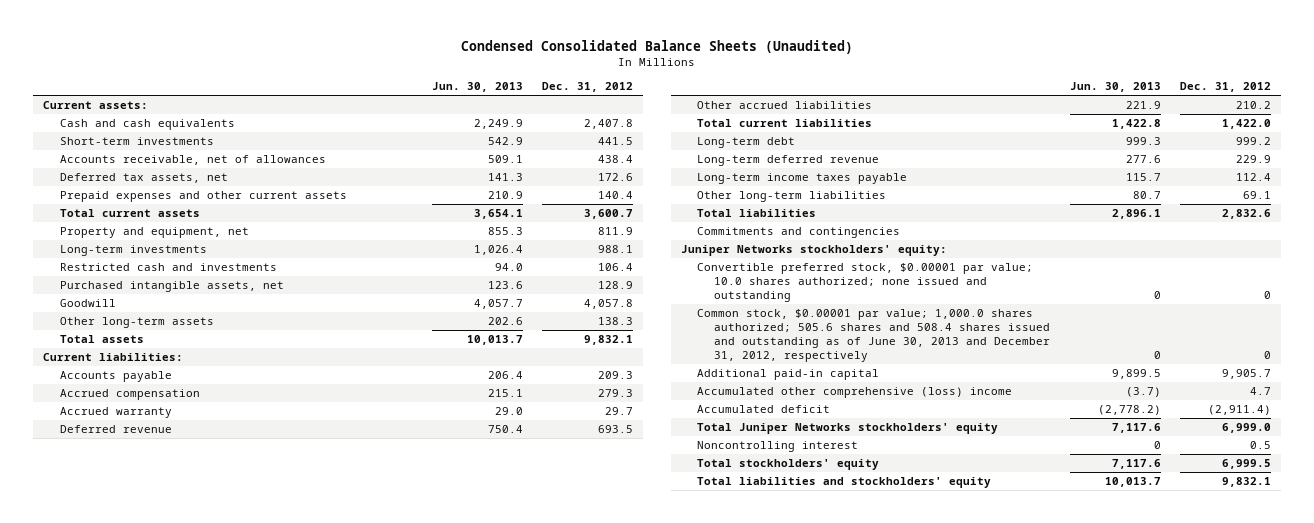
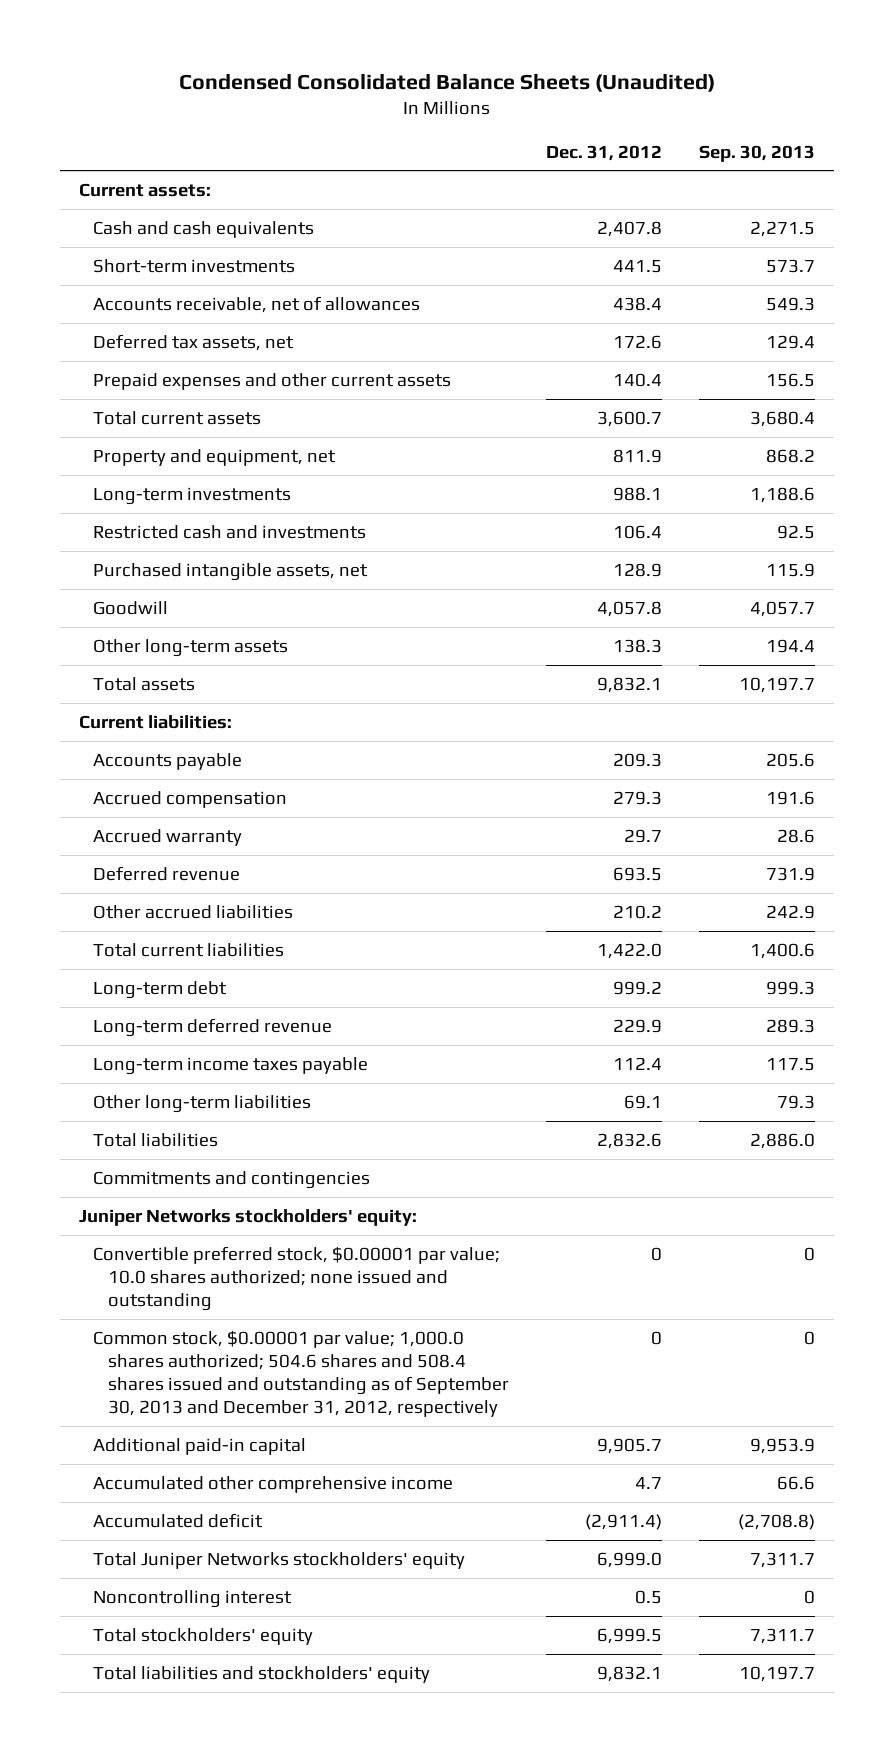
- | Jun. 30, 2013 | Dec. 31, 2012
+ | Dec. 31, 2012 | Sep. 30, 2013
- Common stock, $0.00001 par value; 1,000.0 shares authorized; 505.6 shares and 508.4 shares issued and outstanding as of June 30, 2013 and December 31, 2012, respectively | 0 | 0
+ Common stock, $0.00001 par value; 1,000.0 shares authorized; 504.6 shares and 508.4 shares issued and outstanding as of September 30, 2013 and December 31, 2012, respectively | 0 | 0
- Accumulated other comprehensive (loss) income | (3.7) | 4.7
+ Accumulated other comprehensive income | 4.7 | 66.6

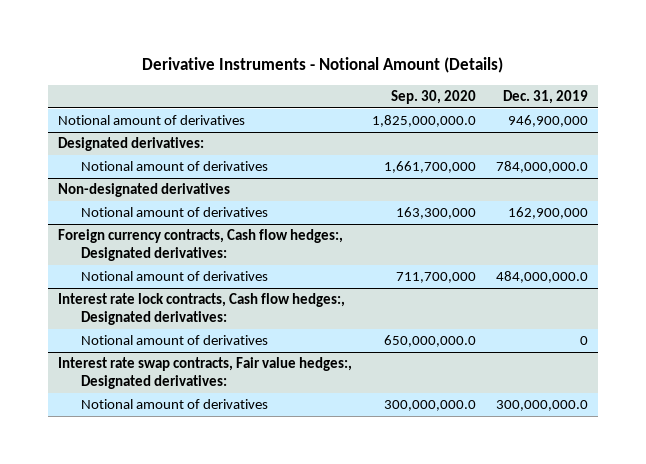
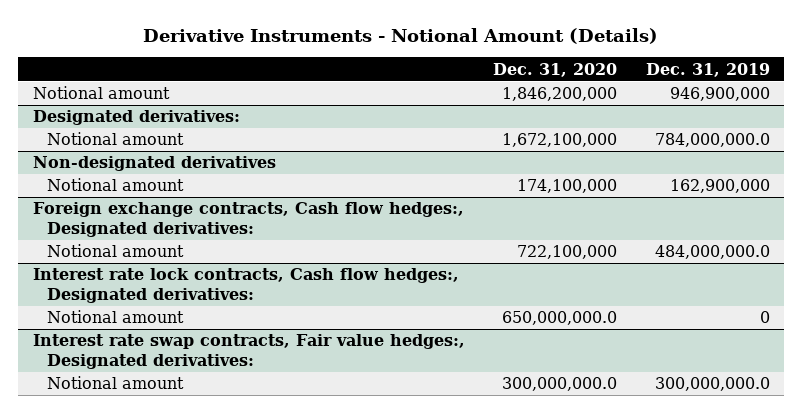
- | Sep. 30, 2020 | Dec. 31, 2019
+ | Dec. 31, 2020 | Dec. 31, 2019
- Notional amount of derivatives | 1,825,000,000.0 | 946,900,000
+ Notional amount | 1,846,200,000 | 946,900,000
@ Designated derivatives:
- Notional amount of derivatives | 1,661,700,000 | 784,000,000.0
+ Notional amount | 1,672,100,000 | 784,000,000.0
@ Non-designated derivatives
- Notional amount of derivatives | 163,300,000 | 162,900,000
- Foreign currency contracts, Cash flow hedges:, Designated derivatives:
- Notional amount of derivatives | 711,700,000 | 484,000,000.0
@ Non-designated derivatives
+ Notional amount | 174,100,000 | 162,900,000
+ Foreign exchange contracts, Cash flow hedges:, Designated derivatives:
+ Notional amount | 722,100,000 | 484,000,000.0
@ Interest rate lock contracts, Cash flow hedges:, Designated derivatives:
- Notional amount of derivatives | 650,000,000.0 | 0
+ Notional amount | 650,000,000.0 | 0
@ Interest rate swap contracts, Fair value hedges:, Designated derivatives:
- Notional amount of derivatives | 300,000,000.0 | 300,000,000.0
+ Notional amount | 300,000,000.0 | 300,000,000.0

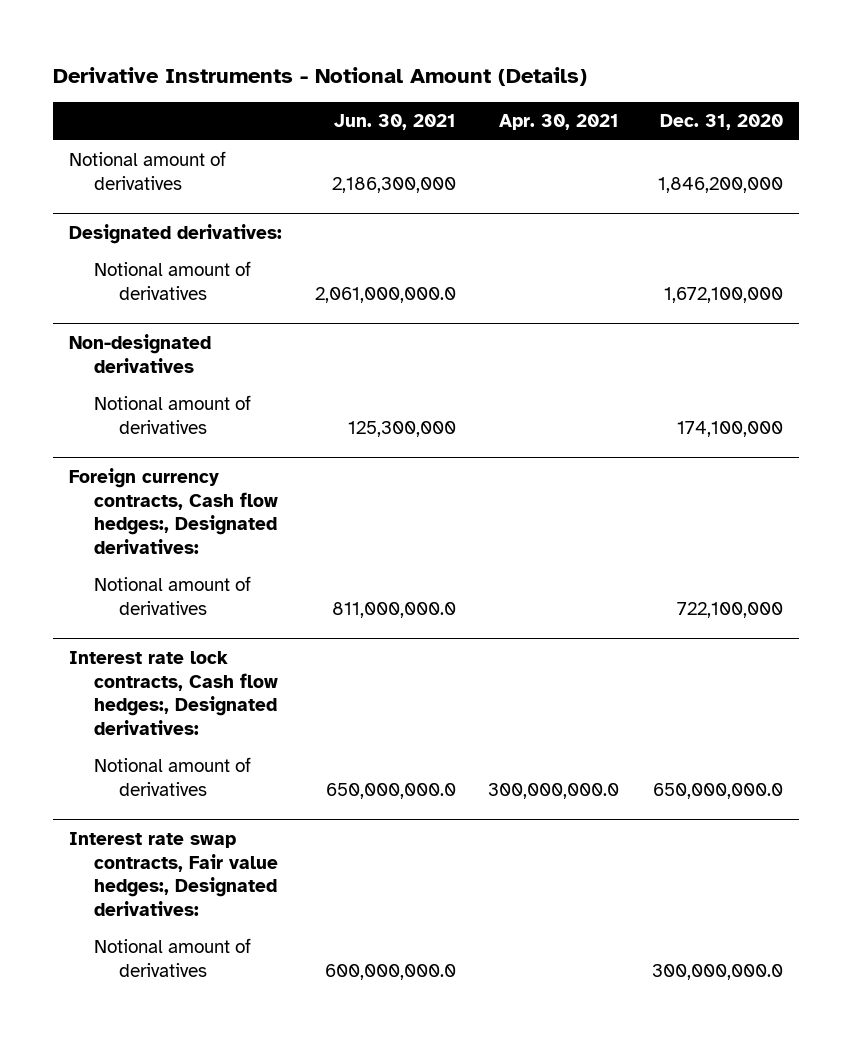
- | Dec. 31, 2020 | Dec. 31, 2019
+ | Jun. 30, 2021 | Apr. 30, 2021 | Dec. 31, 2020
- Notional amount | 1,846,200,000 | 946,900,000
+ Notional amount of derivatives | 2,186,300,000 | | 1,846,200,000
@ Designated derivatives:
- Notional amount | 1,672,100,000 | 784,000,000.0
+ Notional amount of derivatives | 2,061,000,000.0 | | 1,672,100,000
@ Non-designated derivatives
- Notional amount | 174,100,000 | 162,900,000
- Foreign exchange contracts, Cash flow hedges:, Designated derivatives:
- Notional amount | 722,100,000 | 484,000,000.0
@ Non-designated derivatives
+ Notional amount of derivatives | 125,300,000 | | 174,100,000
+ Foreign currency contracts, Cash flow hedges:, Designated derivatives:
+ Notional amount of derivatives | 811,000,000.0 | | 722,100,000
@ Interest rate lock contracts, Cash flow hedges:, Designated derivatives:
- Notional amount | 650,000,000.0 | 0
+ Notional amount of derivatives | 650,000,000.0 | 300,000,000.0 | 650,000,000.0
@ Interest rate swap contracts, Fair value hedges:, Designated derivatives:
- Notional amount | 300,000,000.0 | 300,000,000.0
+ Notional amount of derivatives | 600,000,000.0 | | 300,000,000.0

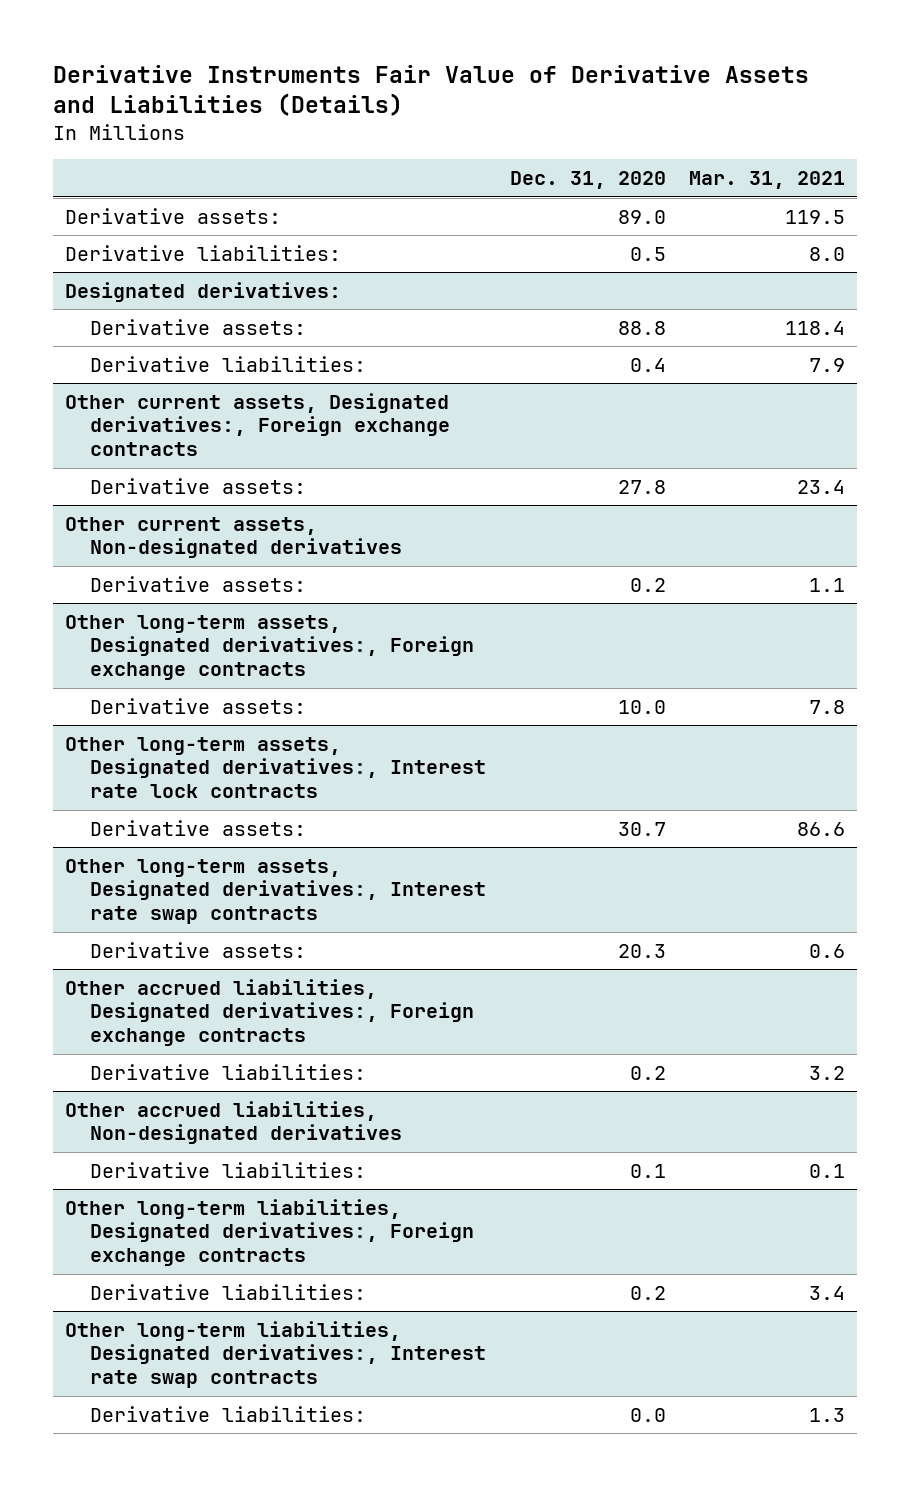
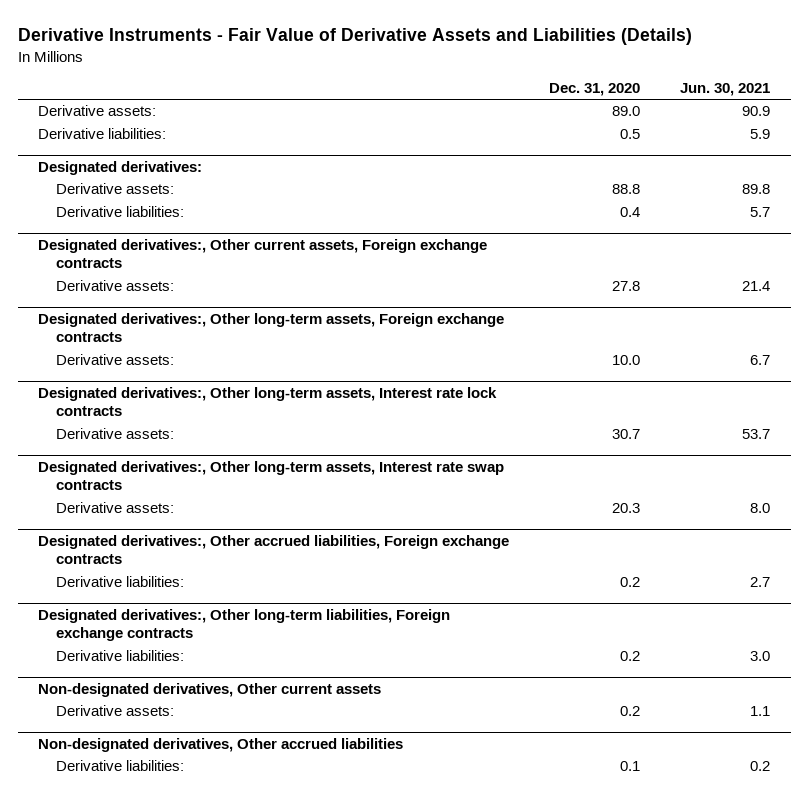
- Derivative Instruments Fair Value of Derivative Assets and Liabilities (Details)
+ Derivative Instruments - Fair Value of Derivative Assets and Liabilities (Details)
- | Dec. 31, 2020 | Mar. 31, 2021
+ | Dec. 31, 2020 | Jun. 30, 2021
- Other current assets, Designated derivatives:, Foreign exchange contracts
+ Designated derivatives:, Other current assets, Foreign exchange contracts
- Other current assets, Non-designated derivatives
- Derivative assets: | 0.2 | 1.1
- Other long-term assets, Designated derivatives:, Foreign exchange contracts
+ Designated derivatives:, Other long-term assets, Foreign exchange contracts
- Other long-term assets, Designated derivatives:, Interest rate lock contracts
+ Designated derivatives:, Other long-term assets, Interest rate lock contracts
- Other long-term assets, Designated derivatives:, Interest rate swap contracts
+ Designated derivatives:, Other long-term assets, Interest rate swap contracts
- Other accrued liabilities, Designated derivatives:, Foreign exchange contracts
+ Designated derivatives:, Other accrued liabilities, Foreign exchange contracts
- Other accrued liabilities, Non-designated derivatives
- Derivative liabilities: | 0.1 | 0.1
- Other long-term liabilities, Designated derivatives:, Foreign exchange contracts
+ Designated derivatives:, Other long-term liabilities, Foreign exchange contracts
- Other long-term liabilities, Designated derivatives:, Interest rate swap contracts
- Derivative liabilities: | 0.0 | 1.3
+ Non-designated derivatives, Other current assets
+ Derivative assets: | 0.2 | 1.1
+ Non-designated derivatives, Other accrued liabilities
+ Derivative liabilities: | 0.1 | 0.2

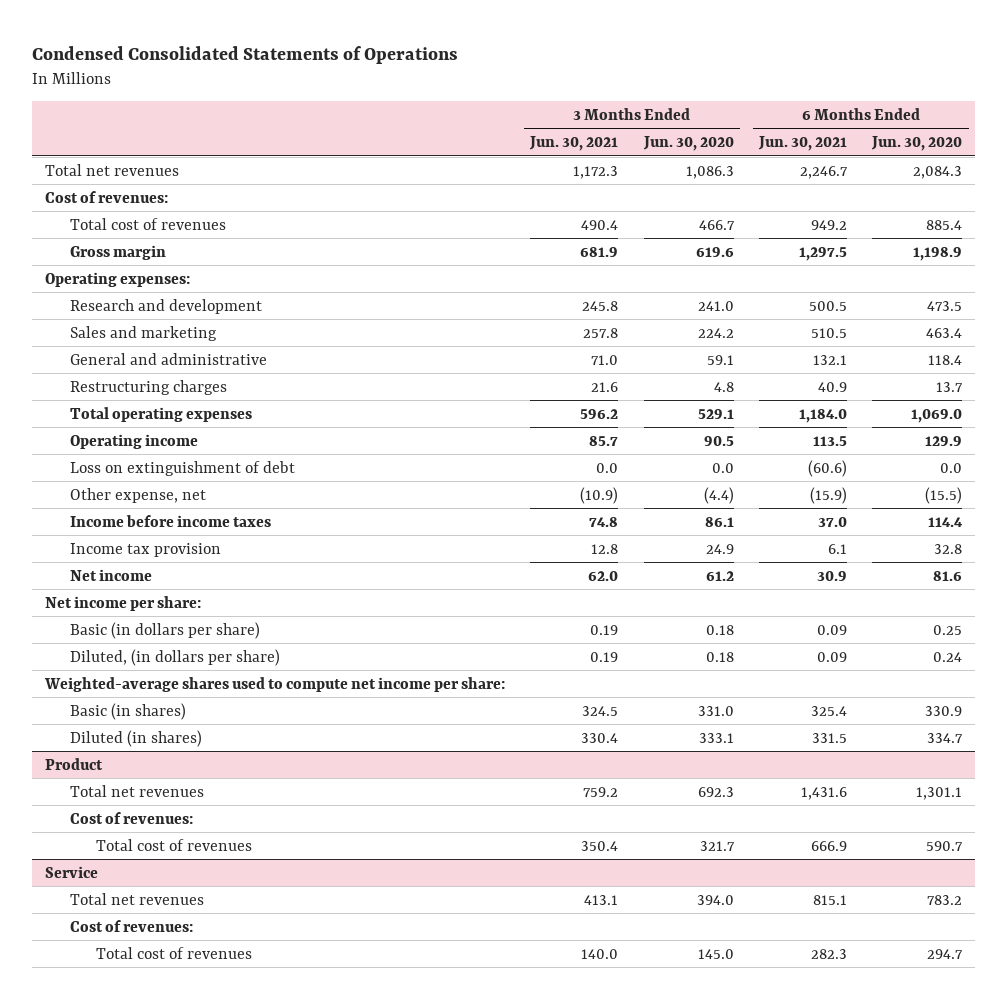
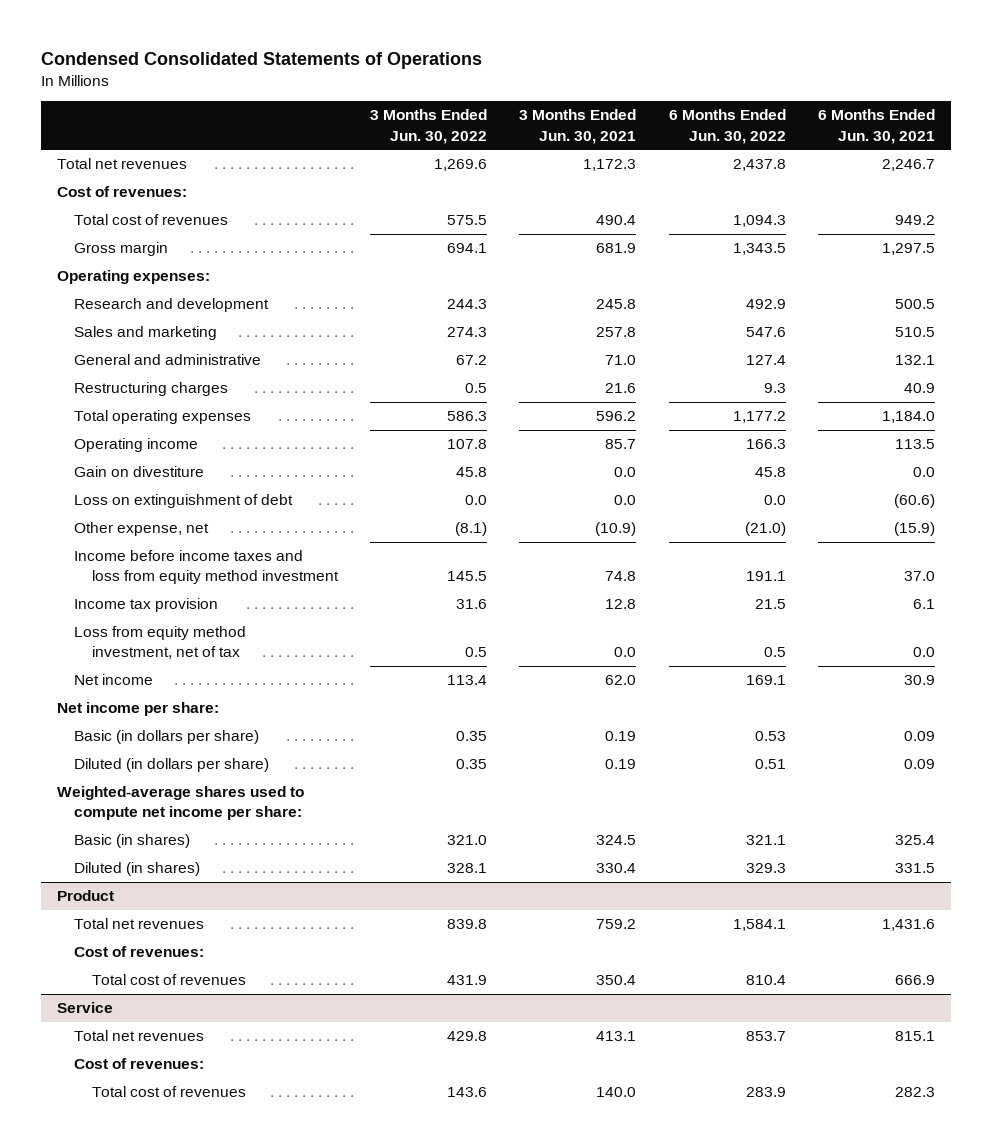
- | 3 Months Ended Jun. 30, 2021 | 3 Months Ended Jun. 30, 2020 | 6 Months Ended Jun. 30, 2021 | 6 Months Ended Jun. 30, 2020
+ | 3 Months Ended Jun. 30, 2022 | 3 Months Ended Jun. 30, 2021 | 6 Months Ended Jun. 30, 2022 | 6 Months Ended Jun. 30, 2021
+ Gain on divestiture | 45.8 | 0.0 | 45.8 | 0.0
- Income before income taxes | 74.8 | 86.1 | 37.0 | 114.4
+ Income before income taxes and loss from equity method investment | 145.5 | 74.8 | 191.1 | 37.0
+ Loss from equity method investment, net of tax | 0.5 | 0.0 | 0.5 | 0.0
- Diluted, (in dollars per share) | 0.19 | 0.18 | 0.09 | 0.24
+ Diluted (in dollars per share) | 0.35 | 0.19 | 0.51 | 0.09

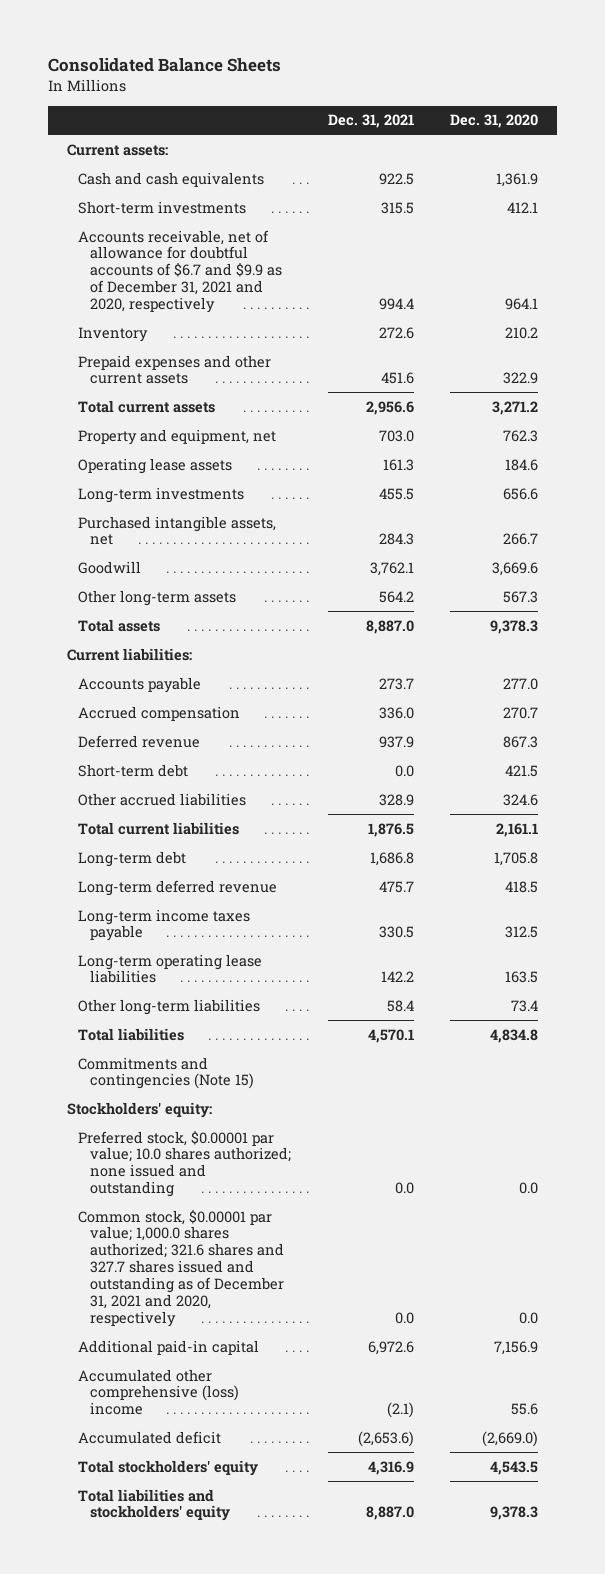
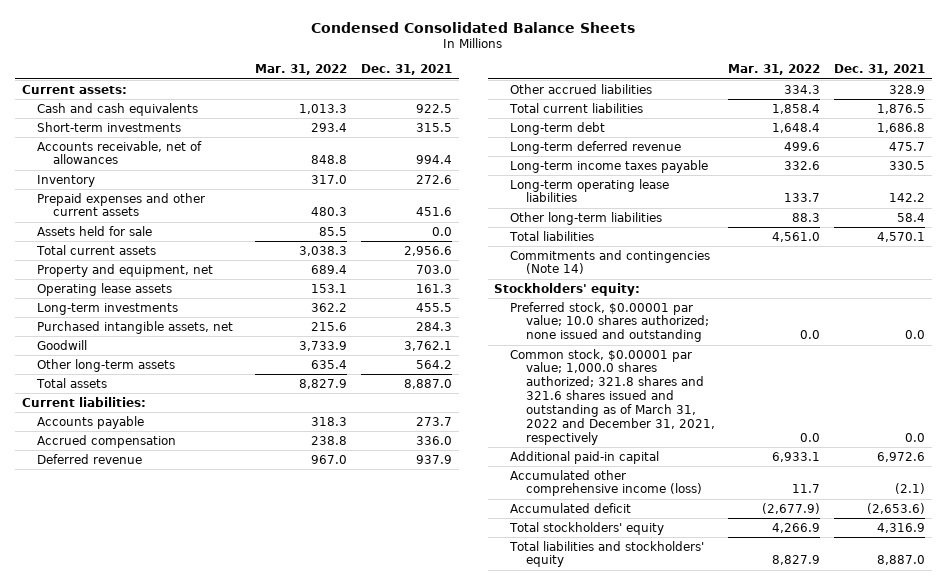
- Consolidated Balance Sheets
+ Condensed Consolidated Balance Sheets
- | Dec. 31, 2021 | Dec. 31, 2020
+ | Mar. 31, 2022 | Dec. 31, 2021
- Accounts receivable, net of allowance for doubtful accounts of $6.7 and $9.9 as of December 31, 2021 and 2020, respectively | 994.4 | 964.1
+ Accounts receivable, net of allowances | 848.8 | 994.4
+ Assets held for sale | 85.5 | 0.0
- Short-term debt | 0.0 | 421.5
- Commitments and contingencies (Note 15)
+ Commitments and contingencies (Note 14)
- Common stock, $0.00001 par value; 1,000.0 shares authorized; 321.6 shares and 327.7 shares issued and outstanding as of December 31, 2021 and 2020, respectively | 0.0 | 0.0
+ Common stock, $0.00001 par value; 1,000.0 shares authorized; 321.8 shares and 321.6 shares issued and outstanding as of March 31, 2022 and December 31, 2021, respectively | 0.0 | 0.0
- Accumulated other comprehensive (loss) income | (2.1) | 55.6
+ Accumulated other comprehensive income (loss) | 11.7 | (2.1)

